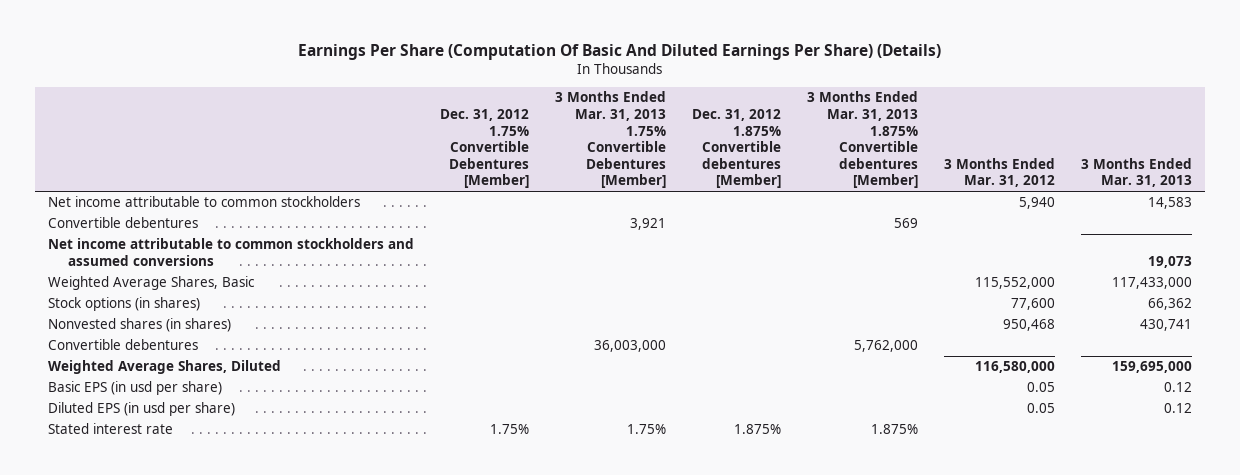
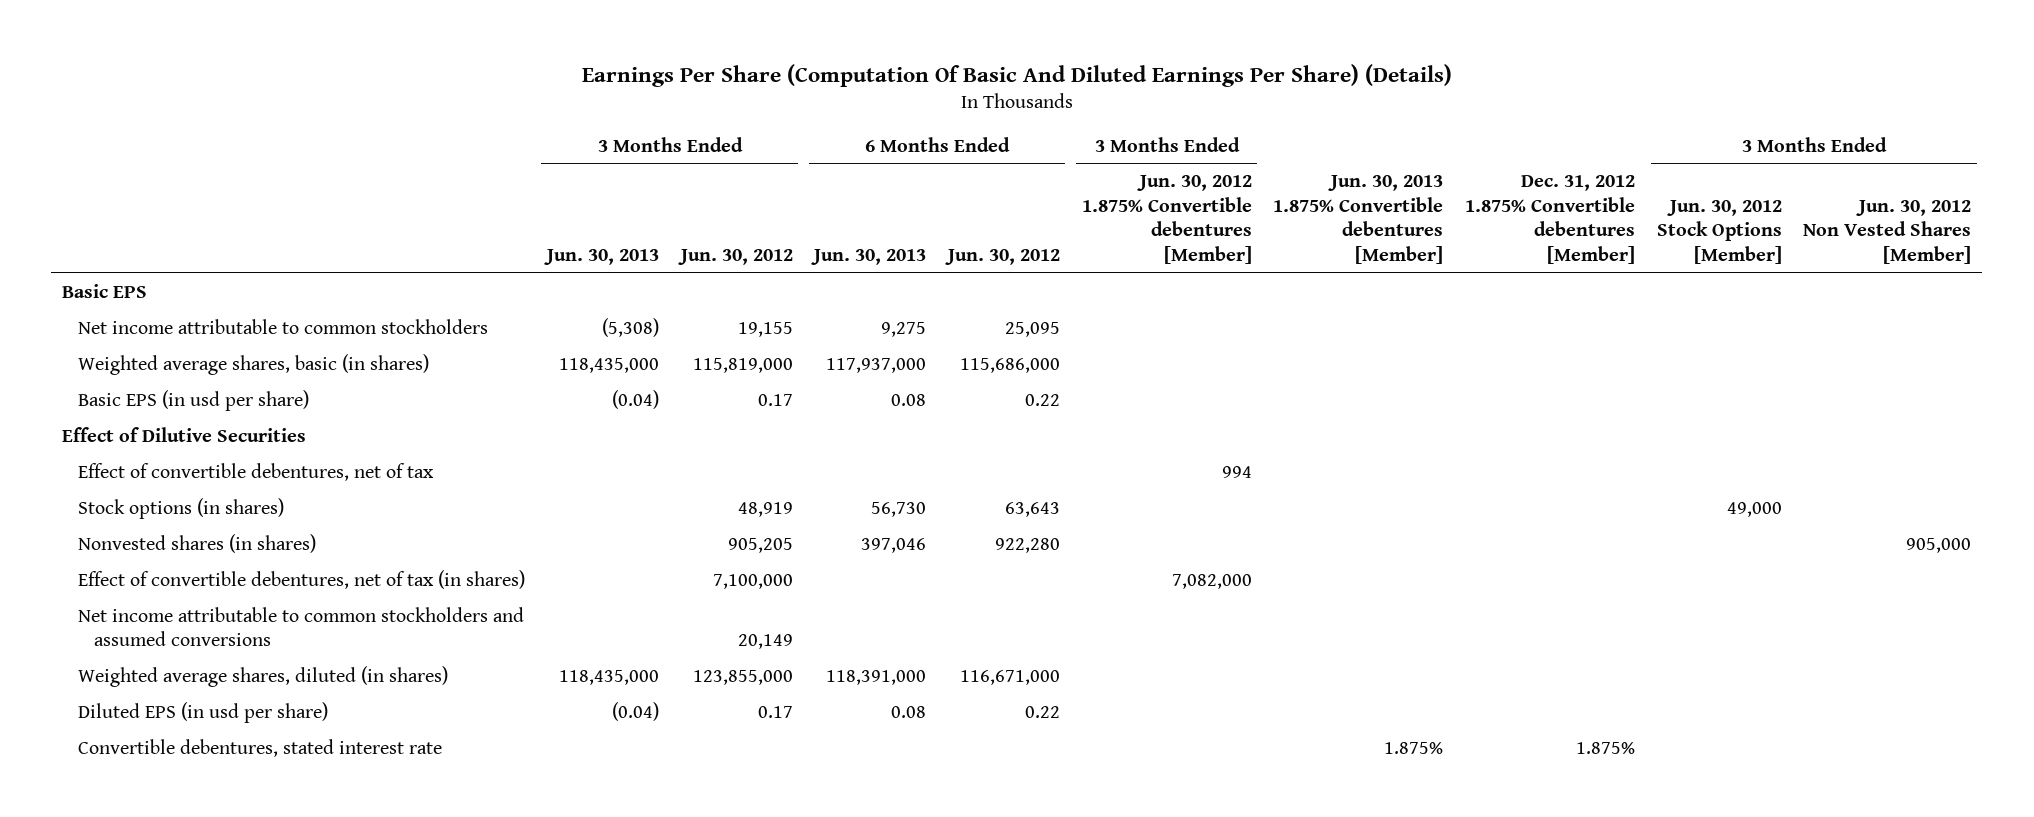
- | Dec. 31, 2012 1.75% Convertible Debentures [Member] | 3 Months Ended Mar. 31, 2013 1.75% Convertible Debentures [Member] | Dec. 31, 2012 1.875% Convertible debentures [Member] | 3 Months Ended Mar. 31, 2013 1.875% Convertible debentures [Member] | 3 Months Ended Mar. 31, 2012 | 3 Months Ended Mar. 31, 2013
+ | 3 Months Ended Jun. 30, 2013 | 3 Months Ended Jun. 30, 2012 | 6 Months Ended Jun. 30, 2013 | 6 Months Ended Jun. 30, 2012 | 3 Months Ended Jun. 30, 2012 1.875% Convertible debentures [Member] | Jun. 30, 2013 1.875% Convertible debentures [Member] | Dec. 31, 2012 1.875% Convertible debentures [Member] | 3 Months Ended Jun. 30, 2012 Stock Options [Member] | 3 Months Ended Jun. 30, 2012 Non Vested Shares [Member]
+ Basic EPS
- Convertible debentures | | 3,921 | | 569 | |
- Weighted Average Shares, Basic | | | | | 115,552,000 | 117,433,000
+ Weighted average shares, basic (in shares) | 118,435,000 | 115,819,000 | 117,937,000 | 115,686,000 | | | | |
moved up: Basic EPS (in usd per share) | (0.04) | 0.17 | 0.08 | 0.22 | | | | |
+ Effect of Dilutive Securities
+ Effect of convertible debentures, net of tax | | | | | 994 | | | |
- Convertible debentures | | 36,003,000 | | 5,762,000 | |
- Weighted Average Shares, Diluted | | | | | 116,580,000 | 159,695,000
+ Effect of convertible debentures, net of tax (in shares) | | 7,100,000 | | | 7,082,000 | | | |
moved down: Net income attributable to common stockholders and assumed conversions | | 20,149 | | | | | | |
+ Weighted average shares, diluted (in shares) | 118,435,000 | 123,855,000 | 118,391,000 | 116,671,000 | | | | |
- Stated interest rate | 1.75% | 1.75% | 1.875% | 1.875% | |
+ Convertible debentures, stated interest rate | | | | | | 1.875% | 1.875% | |

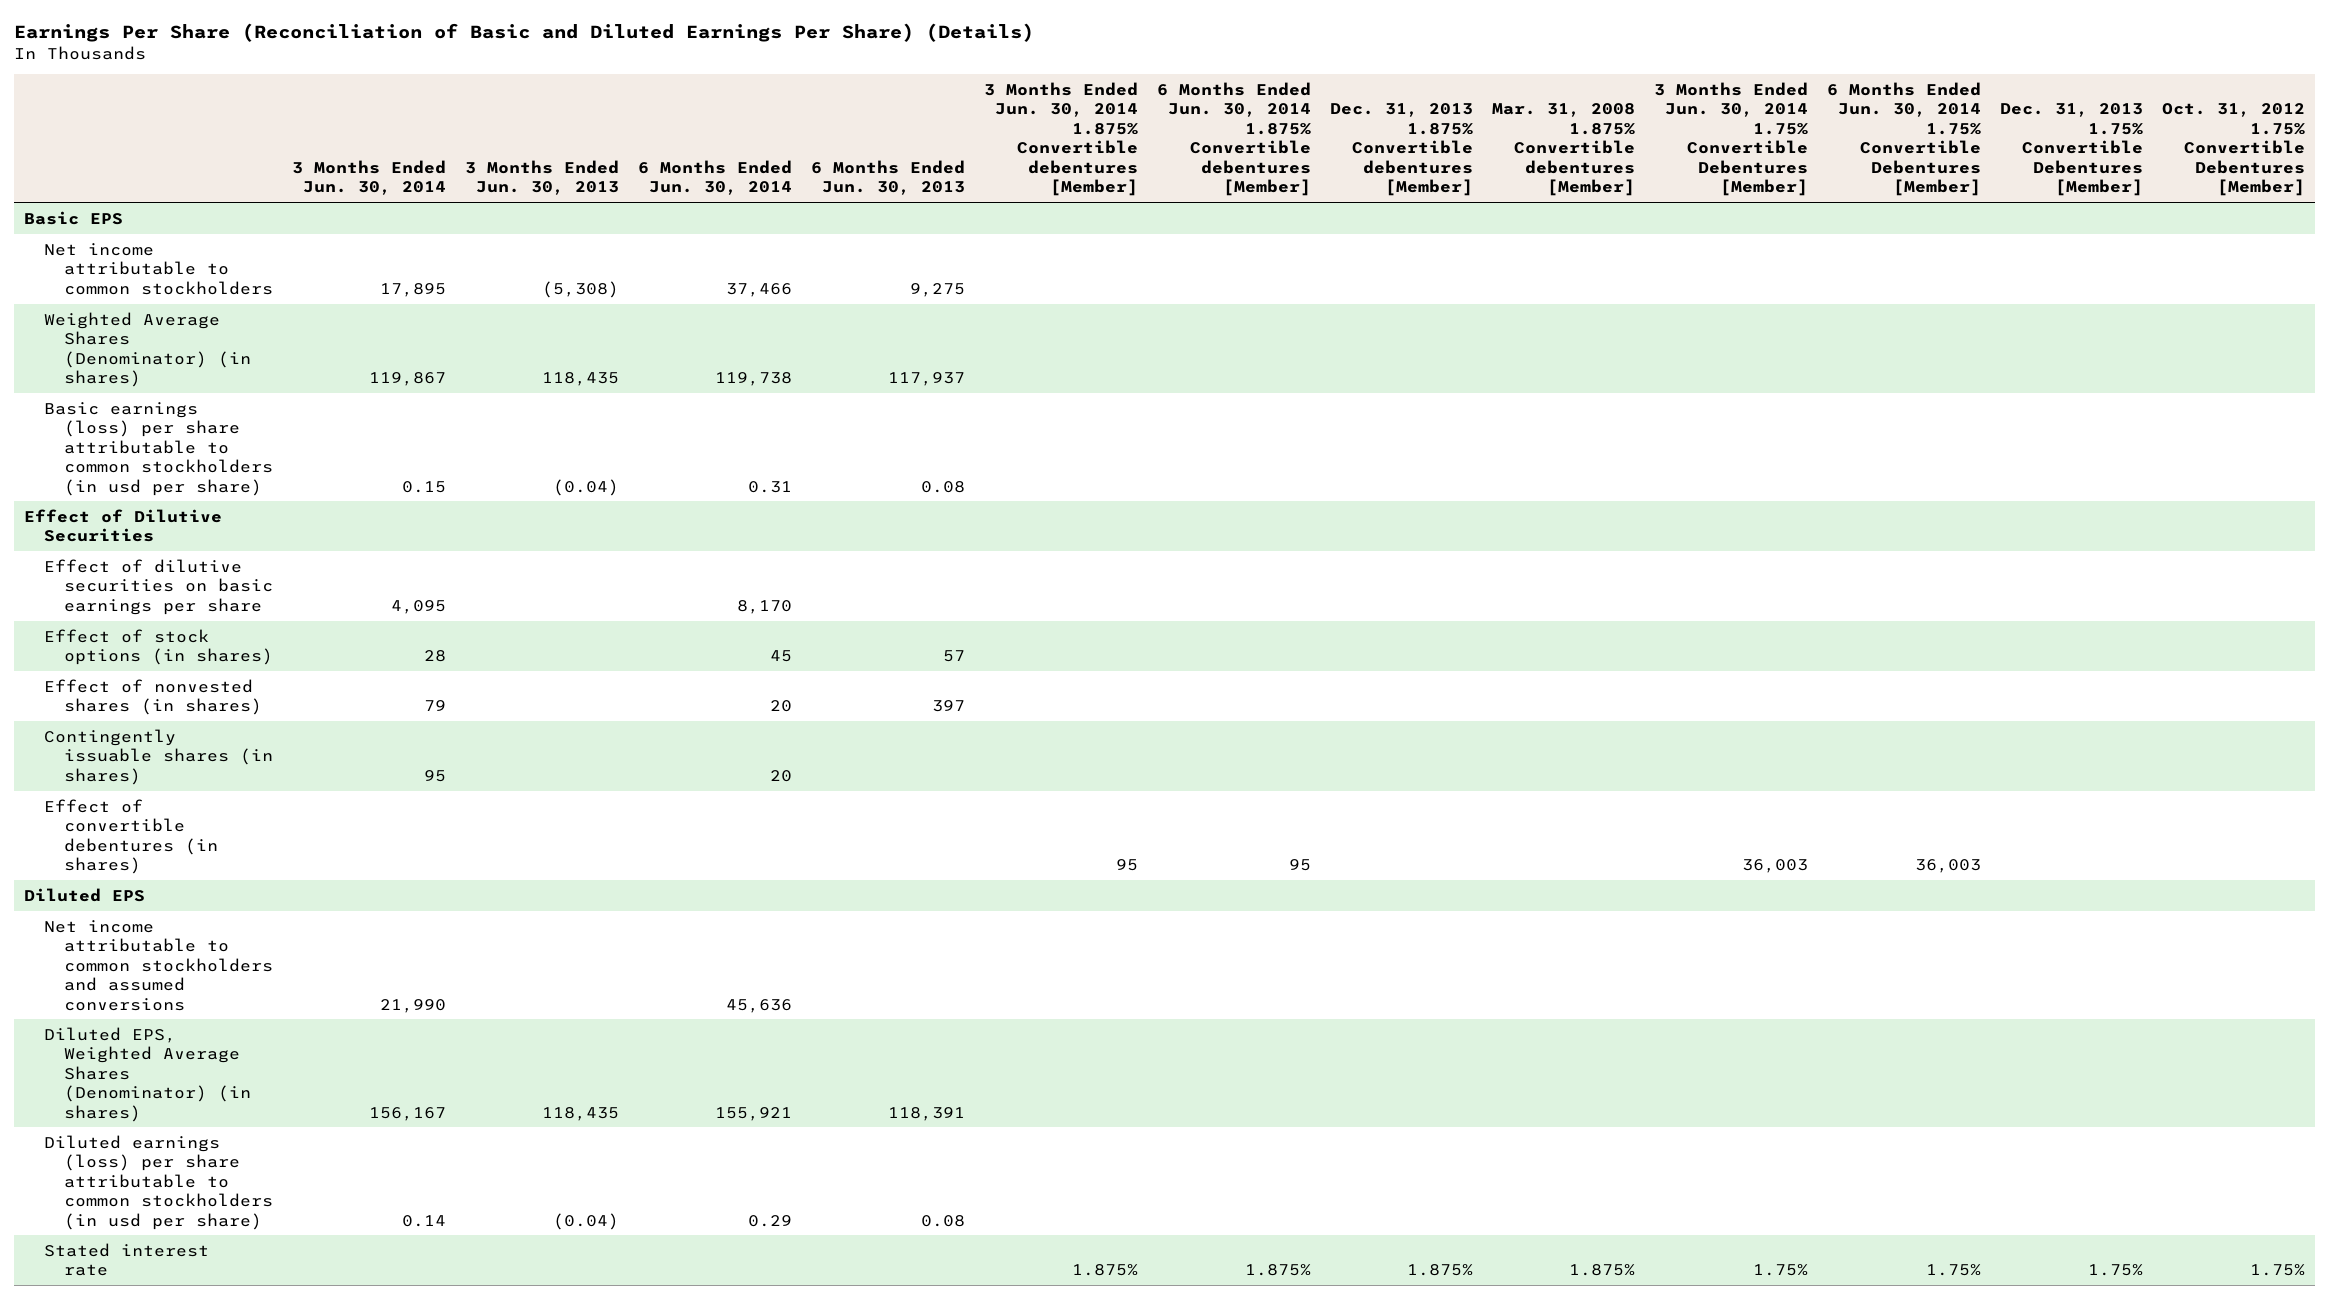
- Earnings Per Share (Computation Of Basic And Diluted Earnings Per Share) (Details)
+ Earnings Per Share (Reconciliation of Basic and Diluted Earnings Per Share) (Details)
- | 3 Months Ended Jun. 30, 2013 | 3 Months Ended Jun. 30, 2012 | 6 Months Ended Jun. 30, 2013 | 6 Months Ended Jun. 30, 2012 | 3 Months Ended Jun. 30, 2012 1.875% Convertible debentures [Member] | Jun. 30, 2013 1.875% Convertible debentures [Member] | Dec. 31, 2012 1.875% Convertible debentures [Member] | 3 Months Ended Jun. 30, 2012 Stock Options [Member] | 3 Months Ended Jun. 30, 2012 Non Vested Shares [Member]
+ | 3 Months Ended Jun. 30, 2014 | 3 Months Ended Jun. 30, 2013 | 6 Months Ended Jun. 30, 2014 | 6 Months Ended Jun. 30, 2013 | 3 Months Ended Jun. 30, 2014 1.875% Convertible debentures [Member] | 6 Months Ended Jun. 30, 2014 1.875% Convertible debentures [Member] | Dec. 31, 2013 1.875% Convertible debentures [Member] | Mar. 31, 2008 1.875% Convertible debentures [Member] | 3 Months Ended Jun. 30, 2014 1.75% Convertible Debentures [Member] | 6 Months Ended Jun. 30, 2014 1.75% Convertible Debentures [Member] | Dec. 31, 2013 1.75% Convertible Debentures [Member] | Oct. 31, 2012 1.75% Convertible Debentures [Member]
- Weighted average shares, basic (in shares) | 118,435,000 | 115,819,000 | 117,937,000 | 115,686,000 | | | | |
- Basic EPS (in usd per share) | (0.04) | 0.17 | 0.08 | 0.22 | | | | |
+ Weighted Average Shares (Denominator) (in shares) | 119,867 | 118,435 | 119,738 | 117,937 | | | | | | | |
+ Basic earnings (loss) per share attributable to common stockholders (in usd per share) | 0.15 | (0.04) | 0.31 | 0.08 | | | | | | | |
- Effect of convertible debentures, net of tax | | | | | 994 | | | |
- Stock options (in shares) | | 48,919 | 56,730 | 63,643 | | | | 49,000 |
- Nonvested shares (in shares) | | 905,205 | 397,046 | 922,280 | | | | | 905,000
- Effect of convertible debentures, net of tax (in shares) | | 7,100,000 | | | 7,082,000 | | | |
+ Effect of dilutive securities on basic earnings per share | 4,095 | | 8,170 | | | | | | | | |
+ Effect of stock options (in shares) | 28 | | 45 | 57 | | | | | | | |
+ Effect of nonvested shares (in shares) | 79 | | 20 | 397 | | | | | | | |
+ Contingently issuable shares (in shares) | 95 | | 20 | | | | | | | | |
+ Effect of convertible debentures (in shares) | | | | | 95 | 95 | | | 36,003 | 36,003 | |
+ Diluted EPS
- Weighted average shares, diluted (in shares) | 118,435,000 | 123,855,000 | 118,391,000 | 116,671,000 | | | | |
- Diluted EPS (in usd per share) | (0.04) | 0.17 | 0.08 | 0.22 | | | | |
- Convertible debentures, stated interest rate | | | | | | 1.875% | 1.875% | |
+ Diluted EPS, Weighted Average Shares (Denominator) (in shares) | 156,167 | 118,435 | 155,921 | 118,391 | | | | | | | |
+ Diluted earnings (loss) per share attributable to common stockholders (in usd per share) | 0.14 | (0.04) | 0.29 | 0.08 | | | | | | | |
+ Stated interest rate | | | | | 1.875% | 1.875% | 1.875% | 1.875% | 1.75% | 1.75% | 1.75% | 1.75%

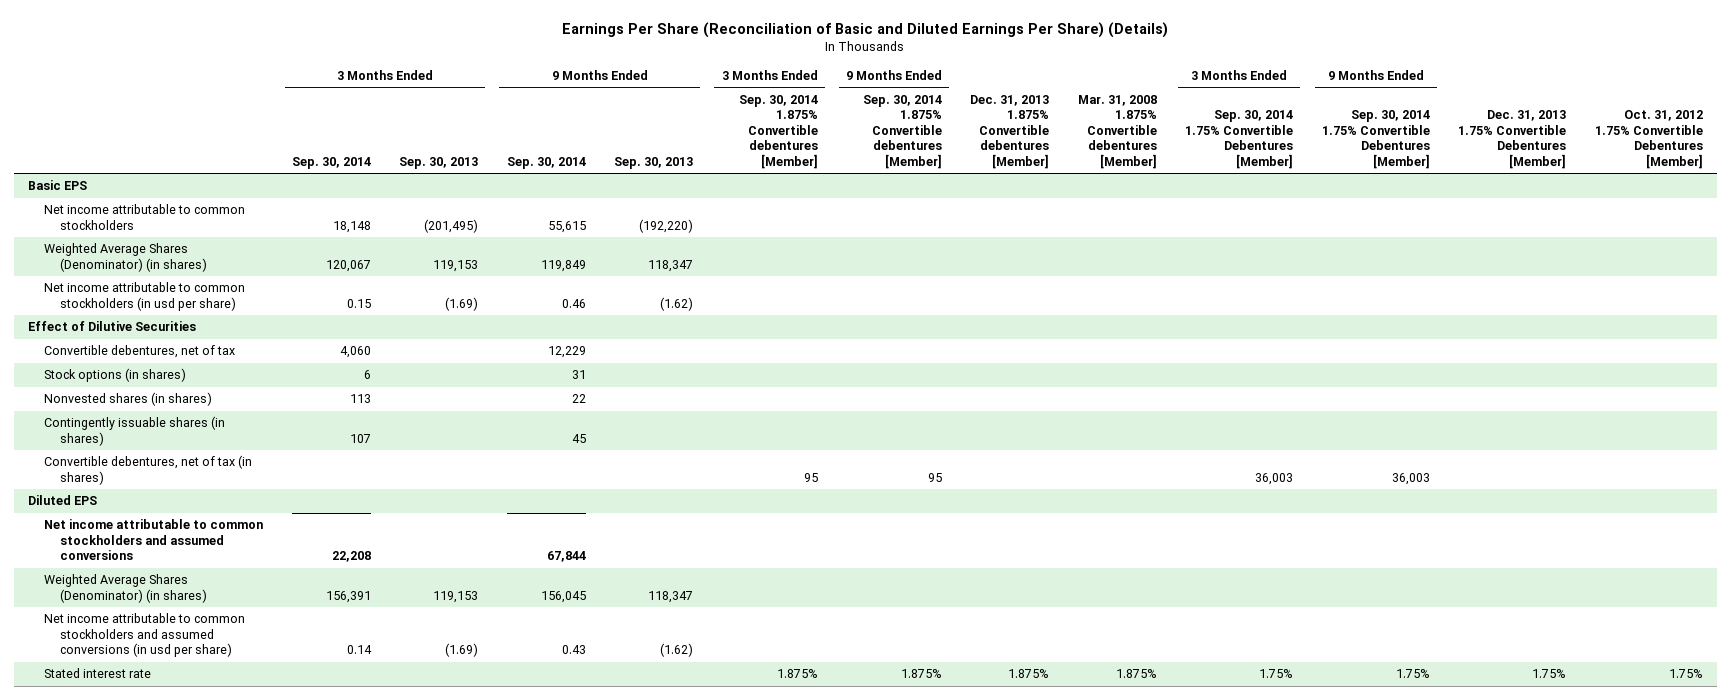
- | 3 Months Ended Jun. 30, 2014 | 3 Months Ended Jun. 30, 2013 | 6 Months Ended Jun. 30, 2014 | 6 Months Ended Jun. 30, 2013 | 3 Months Ended Jun. 30, 2014 1.875% Convertible debentures [Member] | 6 Months Ended Jun. 30, 2014 1.875% Convertible debentures [Member] | Dec. 31, 2013 1.875% Convertible debentures [Member] | Mar. 31, 2008 1.875% Convertible debentures [Member] | 3 Months Ended Jun. 30, 2014 1.75% Convertible Debentures [Member] | 6 Months Ended Jun. 30, 2014 1.75% Convertible Debentures [Member] | Dec. 31, 2013 1.75% Convertible Debentures [Member] | Oct. 31, 2012 1.75% Convertible Debentures [Member]
+ | 3 Months Ended Sep. 30, 2014 | 3 Months Ended Sep. 30, 2013 | 9 Months Ended Sep. 30, 2014 | 9 Months Ended Sep. 30, 2013 | 3 Months Ended Sep. 30, 2014 1.875% Convertible debentures [Member] | 9 Months Ended Sep. 30, 2014 1.875% Convertible debentures [Member] | Dec. 31, 2013 1.875% Convertible debentures [Member] | Mar. 31, 2008 1.875% Convertible debentures [Member] | 3 Months Ended Sep. 30, 2014 1.75% Convertible Debentures [Member] | 9 Months Ended Sep. 30, 2014 1.75% Convertible Debentures [Member] | Dec. 31, 2013 1.75% Convertible Debentures [Member] | Oct. 31, 2012 1.75% Convertible Debentures [Member]
- Basic earnings (loss) per share attributable to common stockholders (in usd per share) | 0.15 | (0.04) | 0.31 | 0.08 | | | | | | | |
+ Net income attributable to common stockholders (in usd per share) | 0.15 | (1.69) | 0.46 | (1.62) | | | | | | | |
- Effect of dilutive securities on basic earnings per share | 4,095 | | 8,170 | | | | | | | | |
- Effect of stock options (in shares) | 28 | | 45 | 57 | | | | | | | |
- Effect of nonvested shares (in shares) | 79 | | 20 | 397 | | | | | | | |
+ Convertible debentures, net of tax | 4,060 | | 12,229 | | | | | | | | |
+ Stock options (in shares) | 6 | | 31 | | | | | | | | |
+ Nonvested shares (in shares) | 113 | | 22 | | | | | | | | |
- Effect of convertible debentures (in shares) | | | | | 95 | 95 | | | 36,003 | 36,003 | |
+ Convertible debentures, net of tax (in shares) | | | | | 95 | 95 | | | 36,003 | 36,003 | |
- Diluted EPS, Weighted Average Shares (Denominator) (in shares) | 156,167 | 118,435 | 155,921 | 118,391 | | | | | | | |
- Diluted earnings (loss) per share attributable to common stockholders (in usd per share) | 0.14 | (0.04) | 0.29 | 0.08 | | | | | | | |
+ Weighted Average Shares (Denominator) (in shares) | 156,391 | 119,153 | 156,045 | 118,347 | | | | | | | |
+ Net income attributable to common stockholders and assumed conversions (in usd per share) | 0.14 | (1.69) | 0.43 | (1.62) | | | | | | | |

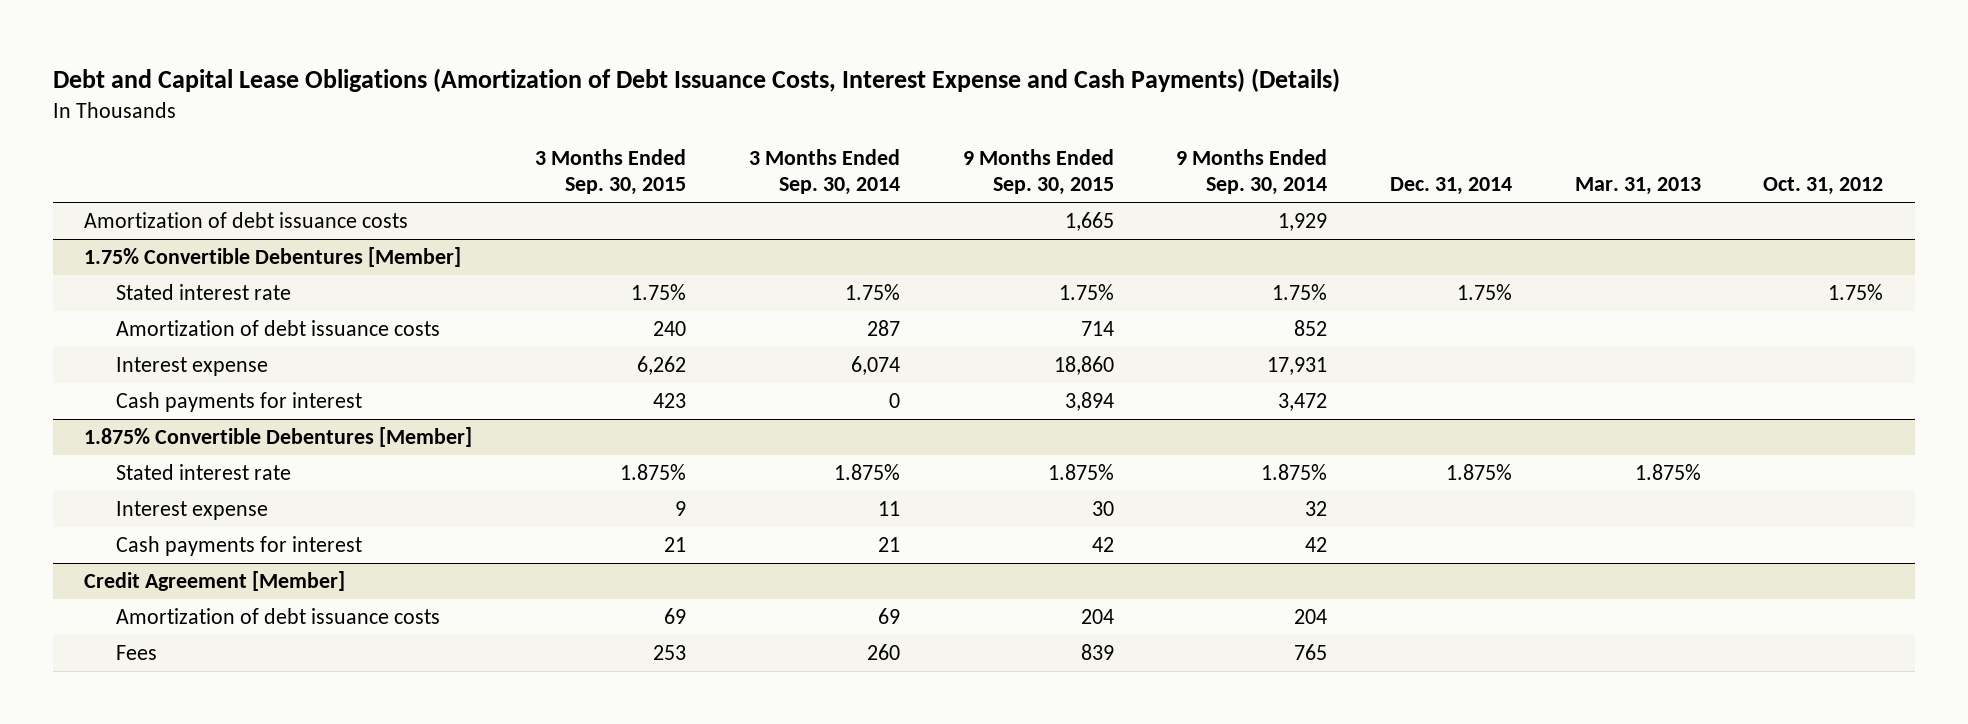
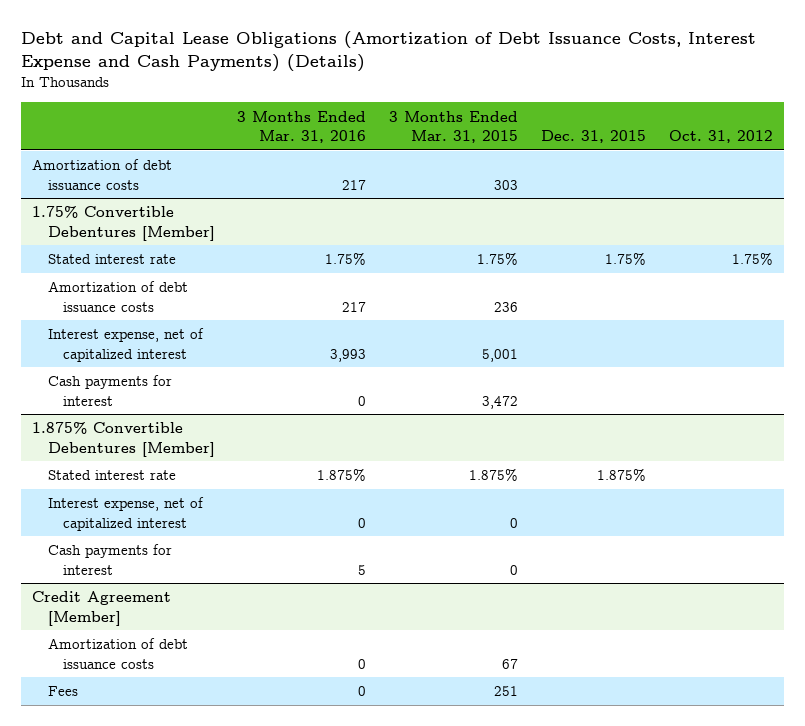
- | 3 Months Ended Sep. 30, 2015 | 3 Months Ended Sep. 30, 2014 | 9 Months Ended Sep. 30, 2015 | 9 Months Ended Sep. 30, 2014 | Dec. 31, 2014 | Mar. 31, 2013 | Oct. 31, 2012
+ | 3 Months Ended Mar. 31, 2016 | 3 Months Ended Mar. 31, 2015 | Dec. 31, 2015 | Oct. 31, 2012
@ 1.75% Convertible Debentures [Member]
- Interest expense | 6,262 | 6,074 | 18,860 | 17,931 | | |
+ Interest expense, net of capitalized interest | 3,993 | 5,001 | |
@ 1.875% Convertible Debentures [Member]
- Interest expense | 9 | 11 | 30 | 32 | | |
+ Interest expense, net of capitalized interest | 0 | 0 | |

